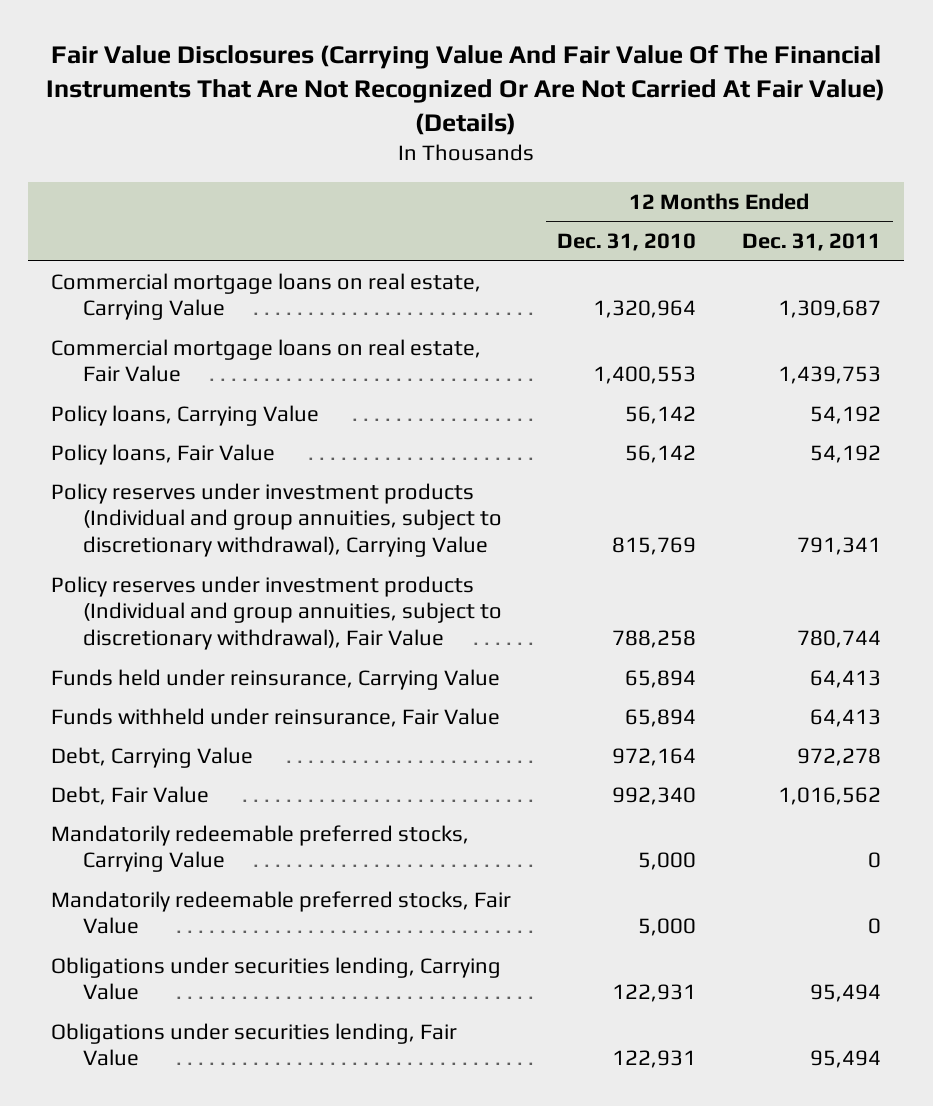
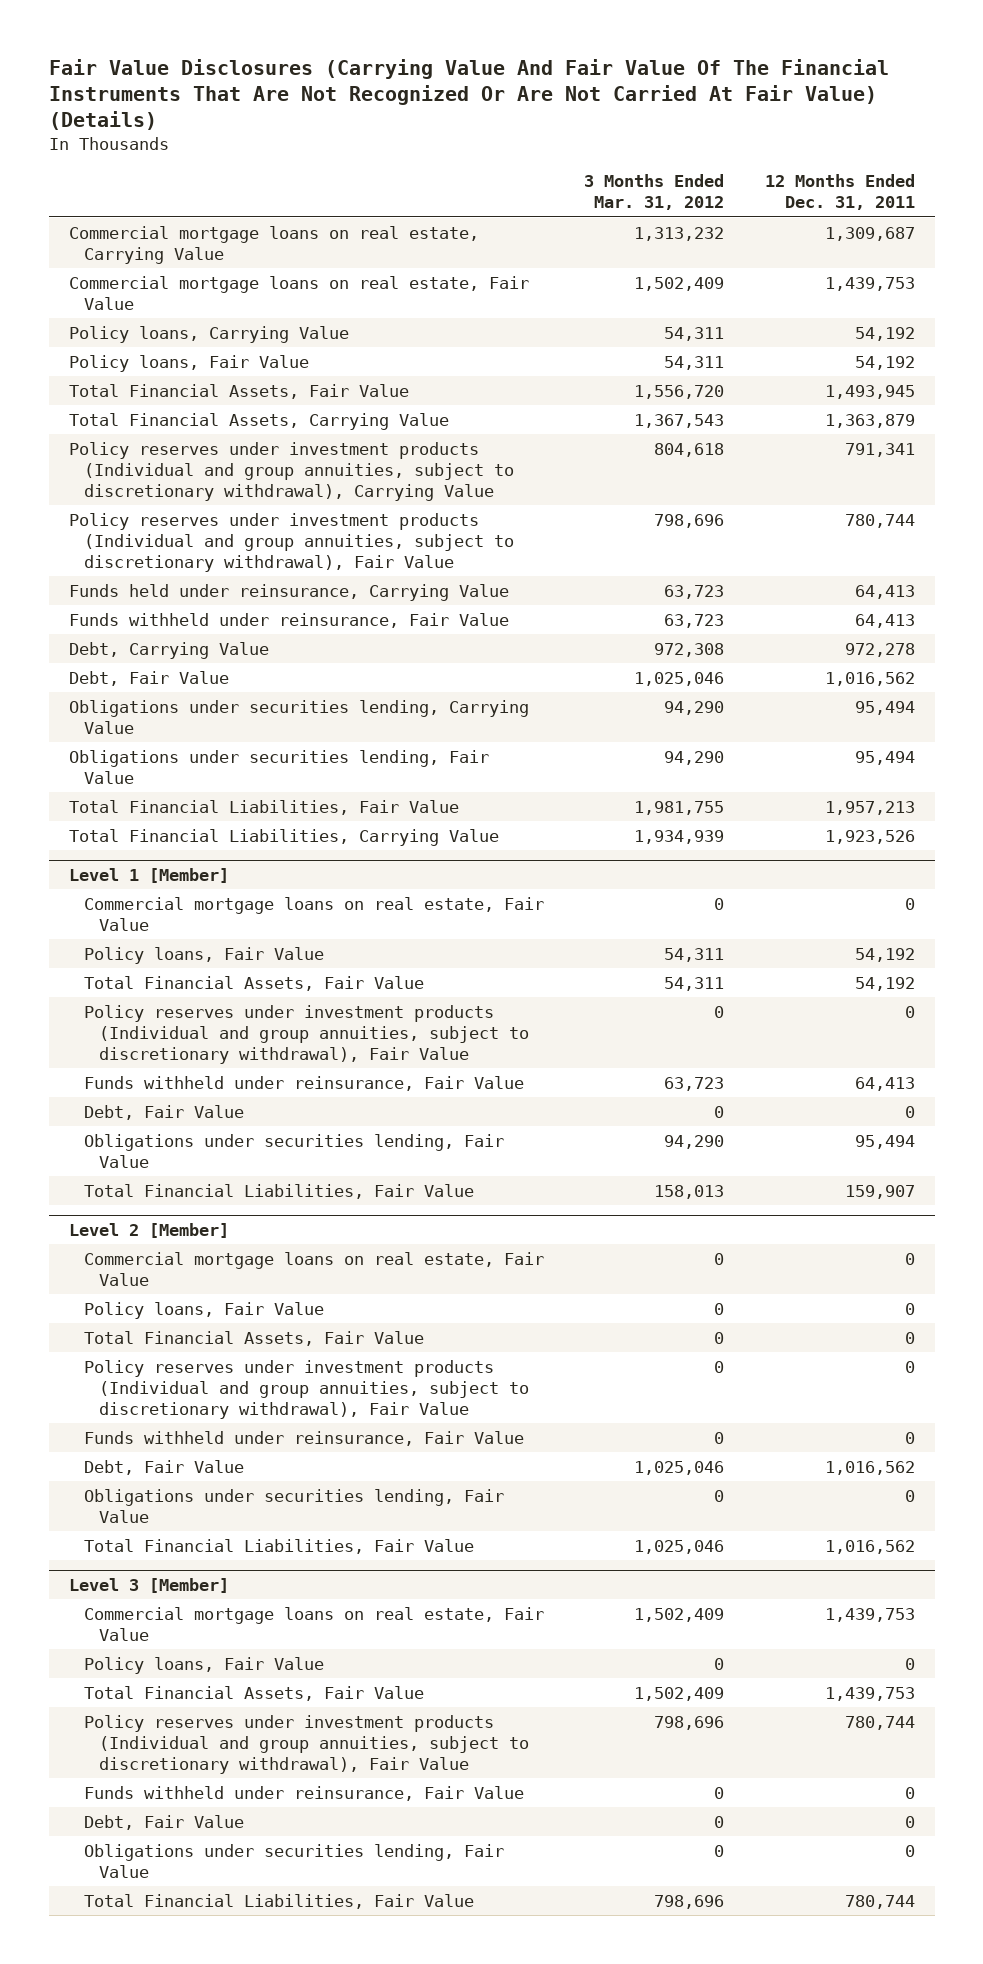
- | 12 Months Ended Dec. 31, 2010 | 12 Months Ended Dec. 31, 2011
+ | 3 Months Ended Mar. 31, 2012 | 12 Months Ended Dec. 31, 2011
+ Total Financial Assets, Fair Value | 1,556,720 | 1,493,945
+ Total Financial Assets, Carrying Value | 1,367,543 | 1,363,879
- Mandatorily redeemable preferred stocks, Carrying Value | 5,000 | 0
- Mandatorily redeemable preferred stocks, Fair Value | 5,000 | 0
+ Total Financial Liabilities, Fair Value | 1,981,755 | 1,957,213
+ Total Financial Liabilities, Carrying Value | 1,934,939 | 1,923,526
+ Level 1 [Member]
+ Commercial mortgage loans on real estate, Fair Value | 0 | 0
+ Policy loans, Fair Value | 54,311 | 54,192
+ Total Financial Assets, Fair Value | 54,311 | 54,192
+ Policy reserves under investment products (Individual and group annuities, subject to discretionary withdrawal), Fair Value | 0 | 0
+ Funds withheld under reinsurance, Fair Value | 63,723 | 64,413
+ Debt, Fair Value | 0 | 0
+ Obligations under securities lending, Fair Value | 94,290 | 95,494
+ Total Financial Liabilities, Fair Value | 158,013 | 159,907
+ Level 2 [Member]
+ Commercial mortgage loans on real estate, Fair Value | 0 | 0
+ Policy loans, Fair Value | 0 | 0
+ Total Financial Assets, Fair Value | 0 | 0
+ Policy reserves under investment products (Individual and group annuities, subject to discretionary withdrawal), Fair Value | 0 | 0
+ Funds withheld under reinsurance, Fair Value | 0 | 0
+ Debt, Fair Value | 1,025,046 | 1,016,562
+ Obligations under securities lending, Fair Value | 0 | 0
+ Total Financial Liabilities, Fair Value | 1,025,046 | 1,016,562
+ Level 3 [Member]
+ Commercial mortgage loans on real estate, Fair Value | 1,502,409 | 1,439,753
+ Policy loans, Fair Value | 0 | 0
+ Total Financial Assets, Fair Value | 1,502,409 | 1,439,753
+ Policy reserves under investment products (Individual and group annuities, subject to discretionary withdrawal), Fair Value | 798,696 | 780,744
+ Funds withheld under reinsurance, Fair Value | 0 | 0
+ Debt, Fair Value | 0 | 0
+ Obligations under securities lending, Fair Value | 0 | 0
+ Total Financial Liabilities, Fair Value | 798,696 | 780,744

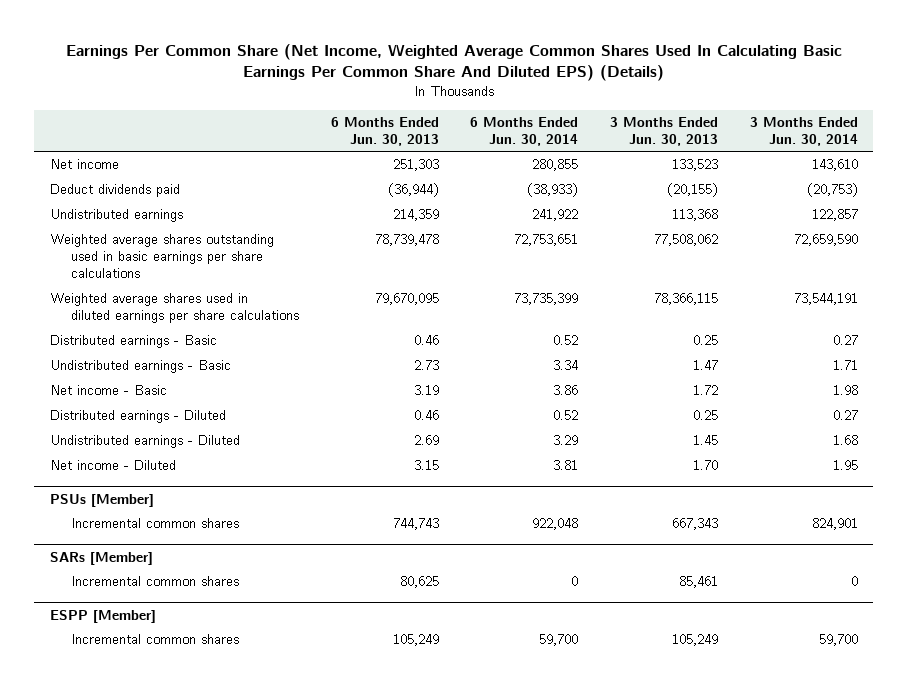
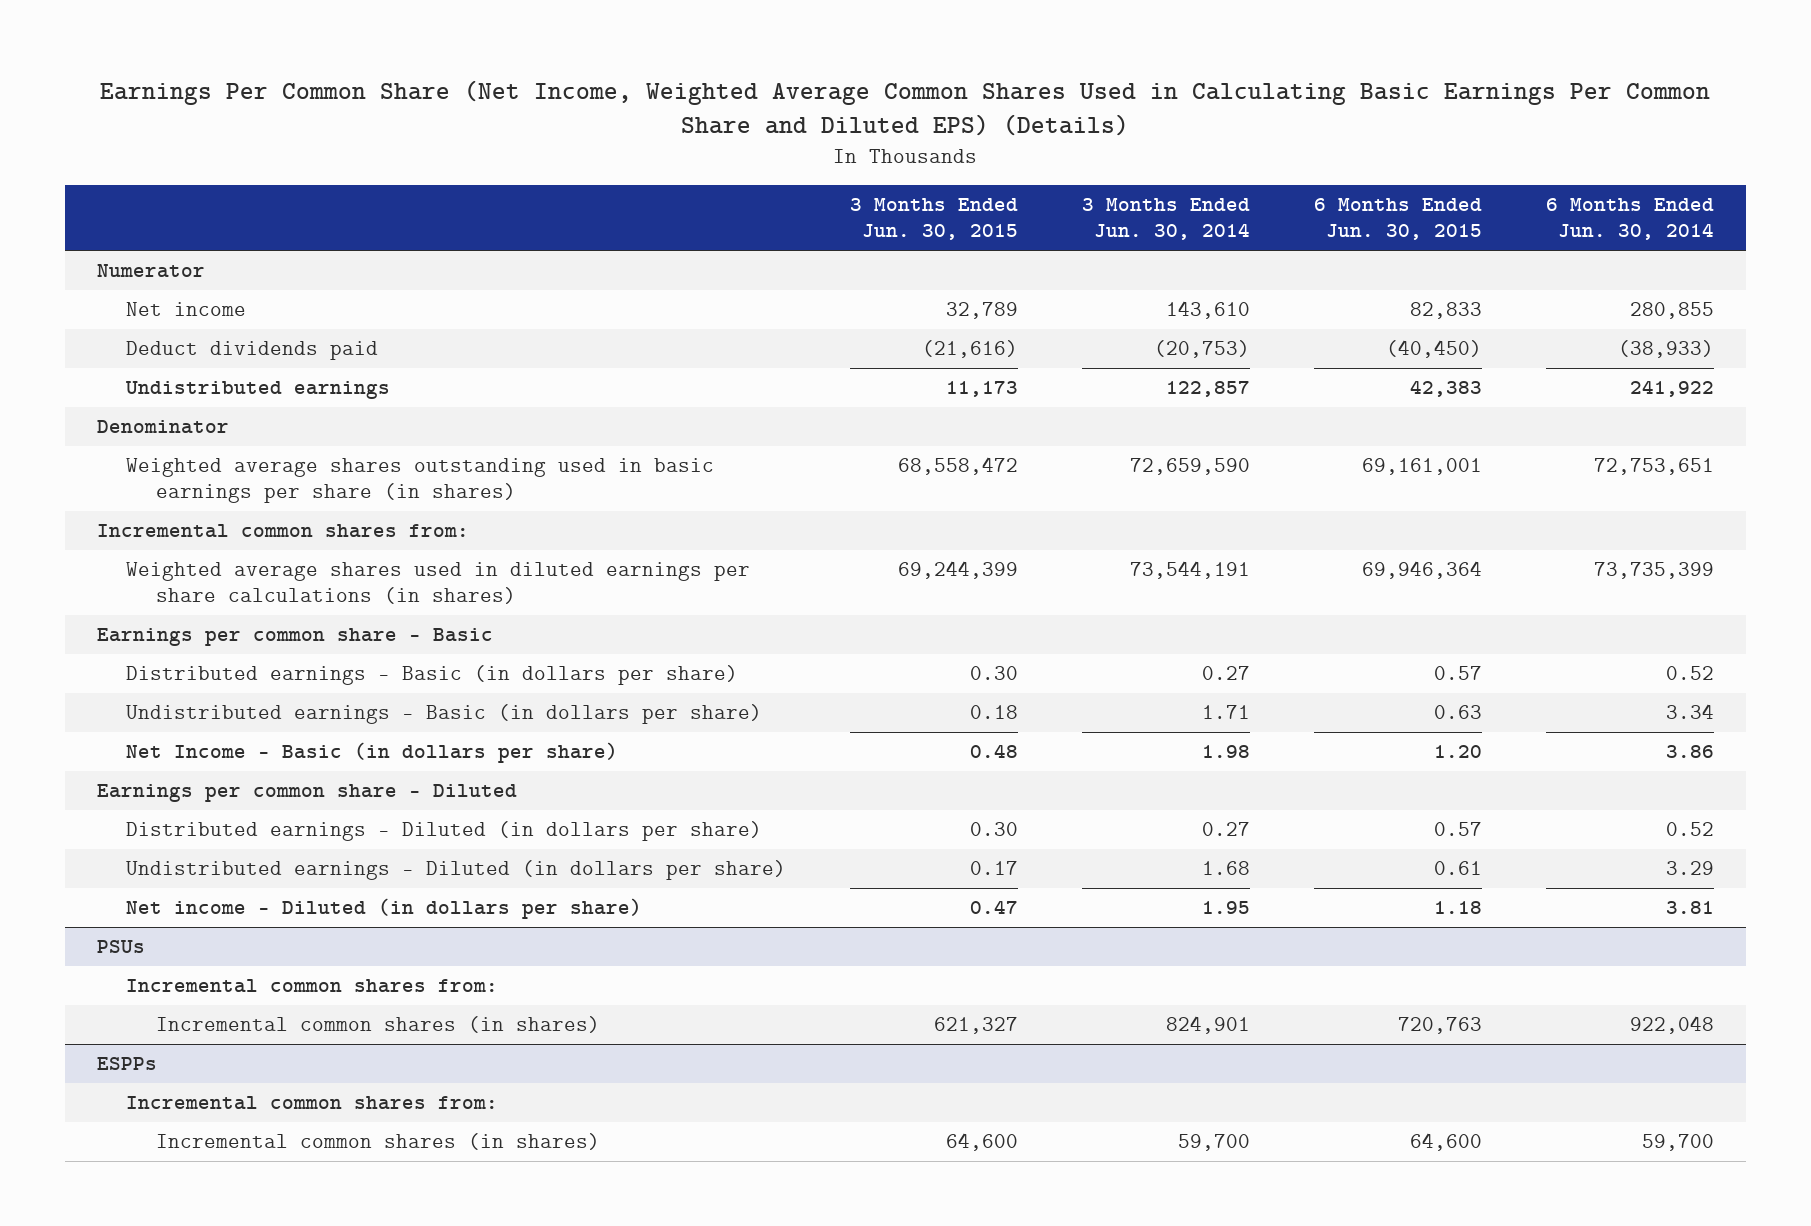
- Earnings Per Common Share (Net Income, Weighted Average Common Shares Used In Calculating Basic Earnings Per Common Share And Diluted EPS) (Details)
+ Earnings Per Common Share (Net Income, Weighted Average Common Shares Used in Calculating Basic Earnings Per Common Share and Diluted EPS) (Details)
- | 6 Months Ended Jun. 30, 2013 | 6 Months Ended Jun. 30, 2014 | 3 Months Ended Jun. 30, 2013 | 3 Months Ended Jun. 30, 2014
+ | 3 Months Ended Jun. 30, 2015 | 3 Months Ended Jun. 30, 2014 | 6 Months Ended Jun. 30, 2015 | 6 Months Ended Jun. 30, 2014
+ Numerator
- Weighted average shares outstanding used in basic earnings per share calculations | 78,739,478 | 72,753,651 | 77,508,062 | 72,659,590
- Weighted average shares used in diluted earnings per share calculations | 79,670,095 | 73,735,399 | 78,366,115 | 73,544,191
- Distributed earnings - Basic | 0.46 | 0.52 | 0.25 | 0.27
- Undistributed earnings - Basic | 2.73 | 3.34 | 1.47 | 1.71
- Net income - Basic | 3.19 | 3.86 | 1.72 | 1.98
- Distributed earnings - Diluted | 0.46 | 0.52 | 0.25 | 0.27
- Undistributed earnings - Diluted | 2.69 | 3.29 | 1.45 | 1.68
- Net income - Diluted | 3.15 | 3.81 | 1.70 | 1.95
- PSUs [Member]
- Incremental common shares | 744,743 | 922,048 | 667,343 | 824,901
- SARs [Member]
- Incremental common shares | 80,625 | 0 | 85,461 | 0
- ESPP [Member]
- Incremental common shares | 105,249 | 59,700 | 105,249 | 59,700
+ Denominator
+ Weighted average shares outstanding used in basic earnings per share (in shares) | 68,558,472 | 72,659,590 | 69,161,001 | 72,753,651
+ Incremental common shares from:
+ Weighted average shares used in diluted earnings per share calculations (in shares) | 69,244,399 | 73,544,191 | 69,946,364 | 73,735,399
+ Earnings per common share - Basic
+ Distributed earnings - Basic (in dollars per share) | 0.30 | 0.27 | 0.57 | 0.52
+ Undistributed earnings - Basic (in dollars per share) | 0.18 | 1.71 | 0.63 | 3.34
+ Net Income - Basic (in dollars per share) | 0.48 | 1.98 | 1.20 | 3.86
+ Earnings per common share - Diluted
+ Distributed earnings - Diluted (in dollars per share) | 0.30 | 0.27 | 0.57 | 0.52
+ Undistributed earnings - Diluted (in dollars per share) | 0.17 | 1.68 | 0.61 | 3.29
+ Net income - Diluted (in dollars per share) | 0.47 | 1.95 | 1.18 | 3.81
+ PSUs
+ Incremental common shares from:
+ Incremental common shares (in shares) | 621,327 | 824,901 | 720,763 | 922,048
+ ESPPs
+ Incremental common shares from:
+ Incremental common shares (in shares) | 64,600 | 59,700 | 64,600 | 59,700

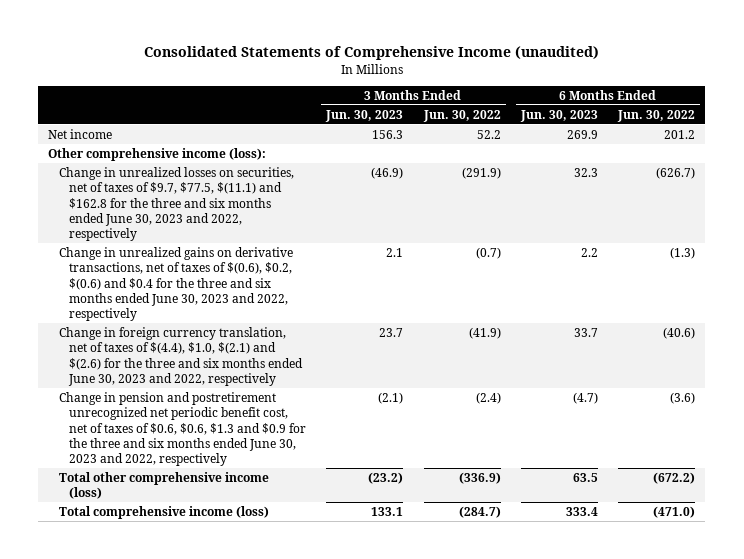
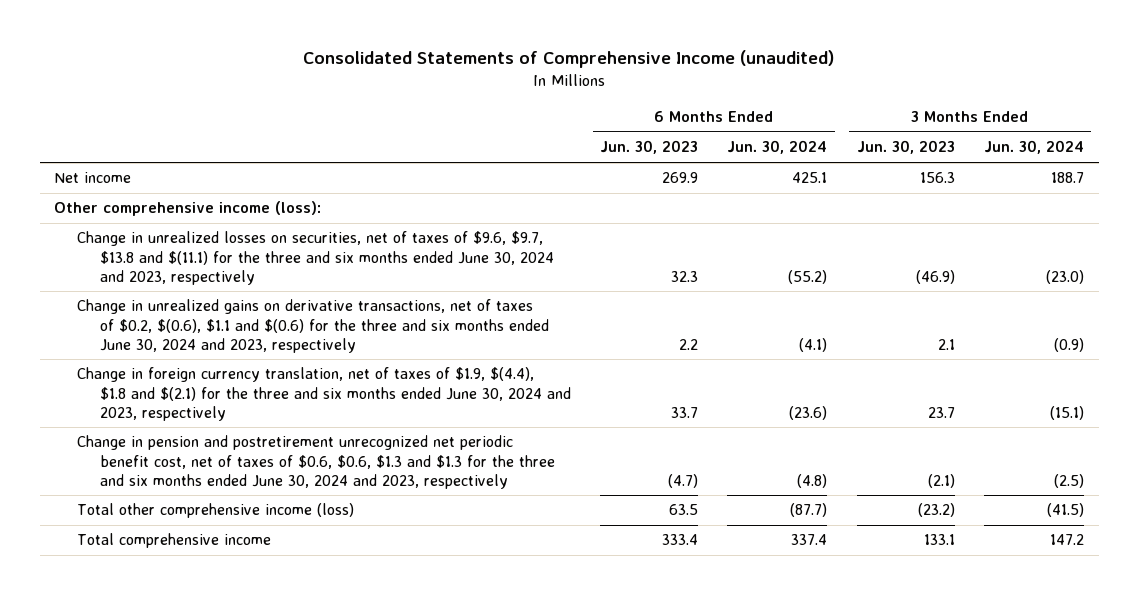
- | 3 Months Ended Jun. 30, 2023 | 3 Months Ended Jun. 30, 2022 | 6 Months Ended Jun. 30, 2023 | 6 Months Ended Jun. 30, 2022
+ | 6 Months Ended Jun. 30, 2023 | 6 Months Ended Jun. 30, 2024 | 3 Months Ended Jun. 30, 2023 | 3 Months Ended Jun. 30, 2024
- Change in unrealized losses on securities, net of taxes of $9.7, $77.5, $(11.1) and $162.8 for the three and six months ended June 30, 2023 and 2022, respectively | (46.9) | (291.9) | 32.3 | (626.7)
- Change in unrealized gains on derivative transactions, net of taxes of $(0.6), $0.2, $(0.6) and $0.4 for the three and six months ended June 30, 2023 and 2022, respectively | 2.1 | (0.7) | 2.2 | (1.3)
- Change in foreign currency translation, net of taxes of $(4.4), $1.0, $(2.1) and $(2.6) for the three and six months ended June 30, 2023 and 2022, respectively | 23.7 | (41.9) | 33.7 | (40.6)
- Change in pension and postretirement unrecognized net periodic benefit cost, net of taxes of $0.6, $0.6, $1.3 and $0.9 for the three and six months ended June 30, 2023 and 2022, respectively | (2.1) | (2.4) | (4.7) | (3.6)
+ Change in unrealized losses on securities, net of taxes of $9.6, $9.7, $13.8 and $(11.1) for the three and six months ended June 30, 2024 and 2023, respectively | 32.3 | (55.2) | (46.9) | (23.0)
+ Change in unrealized gains on derivative transactions, net of taxes of $0.2, $(0.6), $1.1 and $(0.6) for the three and six months ended June 30, 2024 and 2023, respectively | 2.2 | (4.1) | 2.1 | (0.9)
+ Change in foreign currency translation, net of taxes of $1.9, $(4.4), $1.8 and $(2.1) for the three and six months ended June 30, 2024 and 2023, respectively | 33.7 | (23.6) | 23.7 | (15.1)
+ Change in pension and postretirement unrecognized net periodic benefit cost, net of taxes of $0.6, $0.6, $1.3 and $1.3 for the three and six months ended June 30, 2024 and 2023, respectively | (4.7) | (4.8) | (2.1) | (2.5)
- Total comprehensive income (loss) | 133.1 | (284.7) | 333.4 | (471.0)
+ Total comprehensive income | 333.4 | 337.4 | 133.1 | 147.2

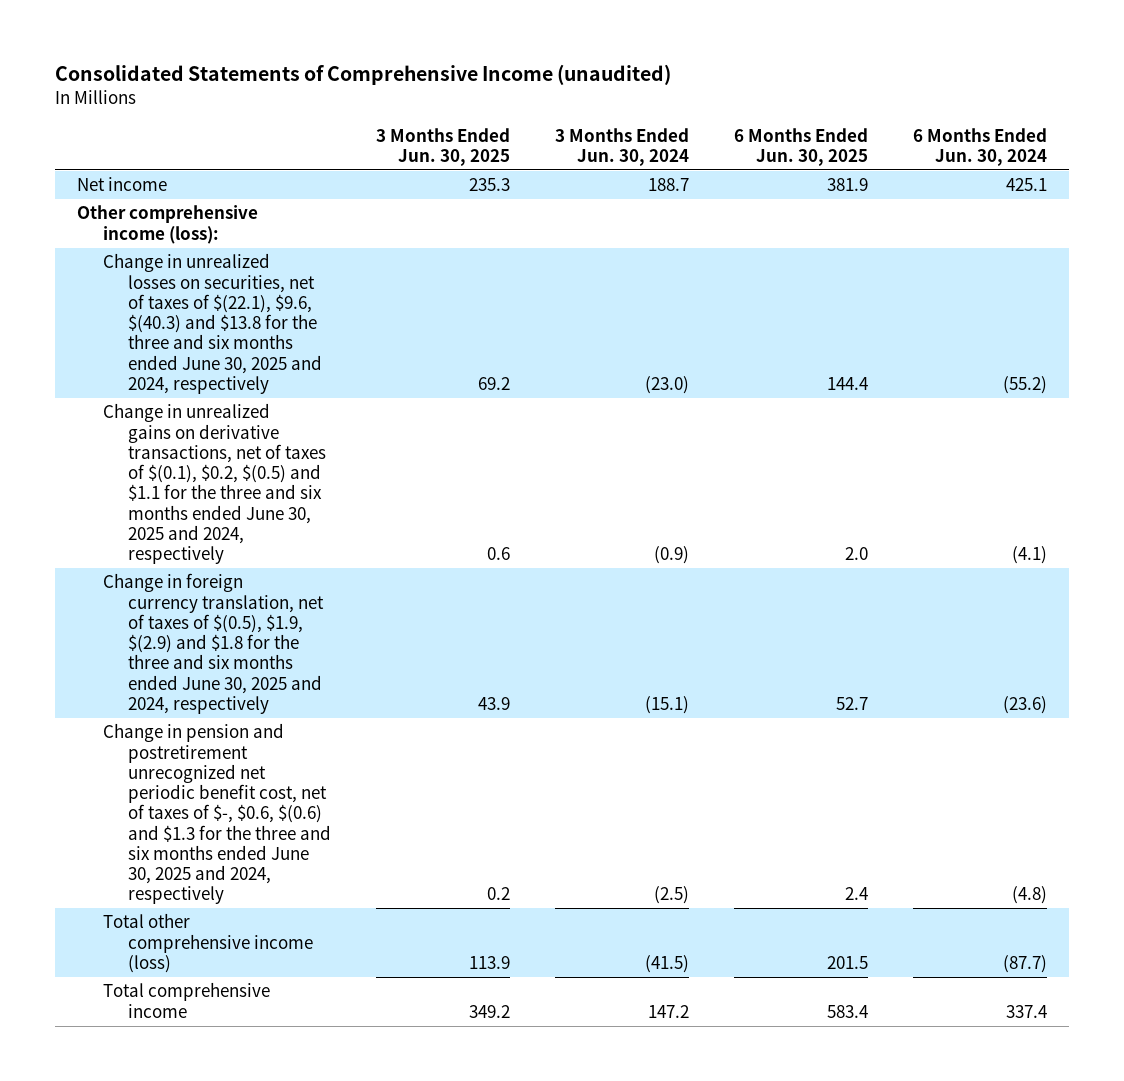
- | 6 Months Ended Jun. 30, 2023 | 6 Months Ended Jun. 30, 2024 | 3 Months Ended Jun. 30, 2023 | 3 Months Ended Jun. 30, 2024
+ | 3 Months Ended Jun. 30, 2025 | 3 Months Ended Jun. 30, 2024 | 6 Months Ended Jun. 30, 2025 | 6 Months Ended Jun. 30, 2024
- Change in unrealized losses on securities, net of taxes of $9.6, $9.7, $13.8 and $(11.1) for the three and six months ended June 30, 2024 and 2023, respectively | 32.3 | (55.2) | (46.9) | (23.0)
- Change in unrealized gains on derivative transactions, net of taxes of $0.2, $(0.6), $1.1 and $(0.6) for the three and six months ended June 30, 2024 and 2023, respectively | 2.2 | (4.1) | 2.1 | (0.9)
- Change in foreign currency translation, net of taxes of $1.9, $(4.4), $1.8 and $(2.1) for the three and six months ended June 30, 2024 and 2023, respectively | 33.7 | (23.6) | 23.7 | (15.1)
- Change in pension and postretirement unrecognized net periodic benefit cost, net of taxes of $0.6, $0.6, $1.3 and $1.3 for the three and six months ended June 30, 2024 and 2023, respectively | (4.7) | (4.8) | (2.1) | (2.5)
+ Change in unrealized losses on securities, net of taxes of $(22.1), $9.6, $(40.3) and $13.8 for the three and six months ended June 30, 2025 and 2024, respectively | 69.2 | (23.0) | 144.4 | (55.2)
+ Change in unrealized gains on derivative transactions, net of taxes of $(0.1), $0.2, $(0.5) and $1.1 for the three and six months ended June 30, 2025 and 2024, respectively | 0.6 | (0.9) | 2.0 | (4.1)
+ Change in foreign currency translation, net of taxes of $(0.5), $1.9, $(2.9) and $1.8 for the three and six months ended June 30, 2025 and 2024, respectively | 43.9 | (15.1) | 52.7 | (23.6)
+ Change in pension and postretirement unrecognized net periodic benefit cost, net of taxes of $-, $0.6, $(0.6) and $1.3 for the three and six months ended June 30, 2025 and 2024, respectively | 0.2 | (2.5) | 2.4 | (4.8)

